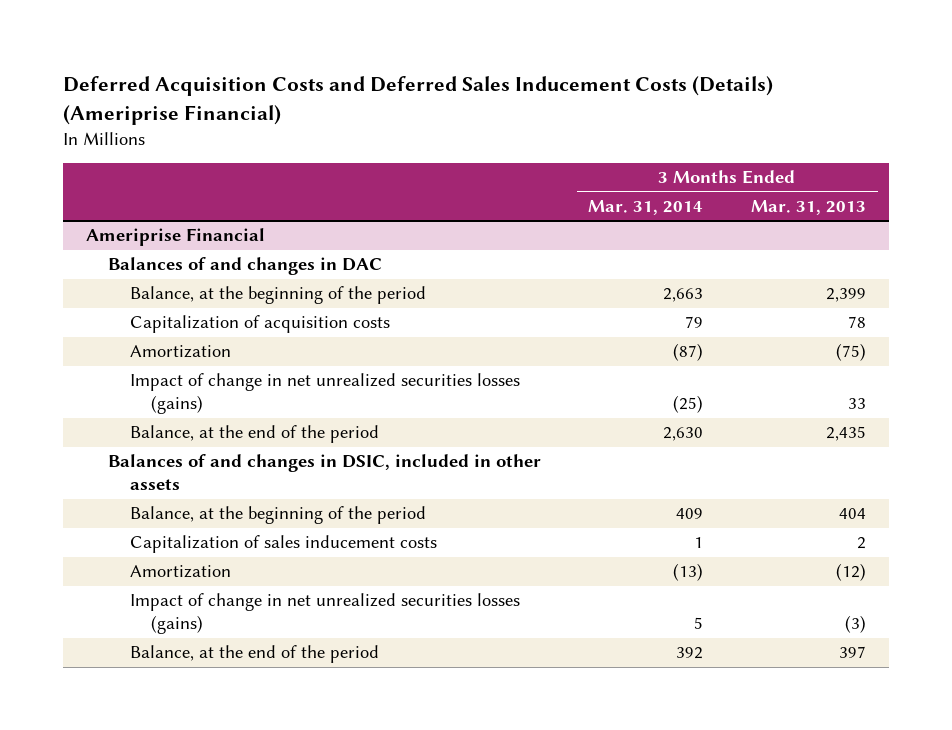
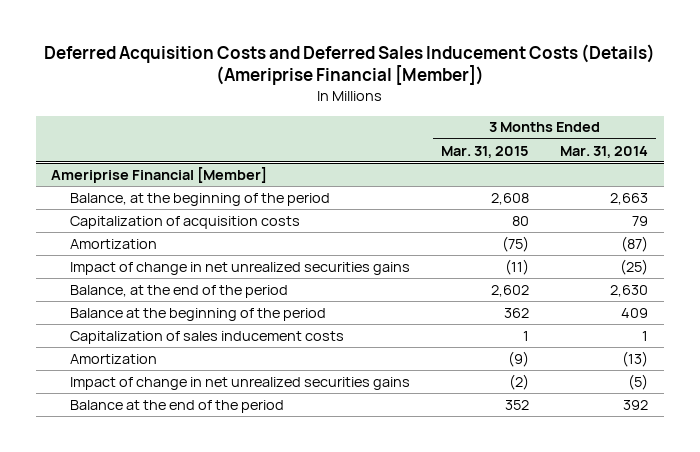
- Deferred Acquisition Costs and Deferred Sales Inducement Costs (Details) (Ameriprise Financial)
+ Deferred Acquisition Costs and Deferred Sales Inducement Costs (Details) (Ameriprise Financial [Member])
- | 3 Months Ended Mar. 31, 2014 | 3 Months Ended Mar. 31, 2013
+ | 3 Months Ended Mar. 31, 2015 | 3 Months Ended Mar. 31, 2014
- Ameriprise Financial
- Balances of and changes in DAC
+ Ameriprise Financial [Member]
- Impact of change in net unrealized securities losses (gains) | (25) | 33
+ Impact of change in net unrealized securities gains | (11) | (25)
- Balances of and changes in DSIC, included in other assets
- Balance, at the beginning of the period | 409 | 404
+ Balance at the beginning of the period | 362 | 409
- Impact of change in net unrealized securities losses (gains) | 5 | (3)
- Balance, at the end of the period | 392 | 397
+ Impact of change in net unrealized securities gains | (2) | (5)
+ Balance at the end of the period | 352 | 392

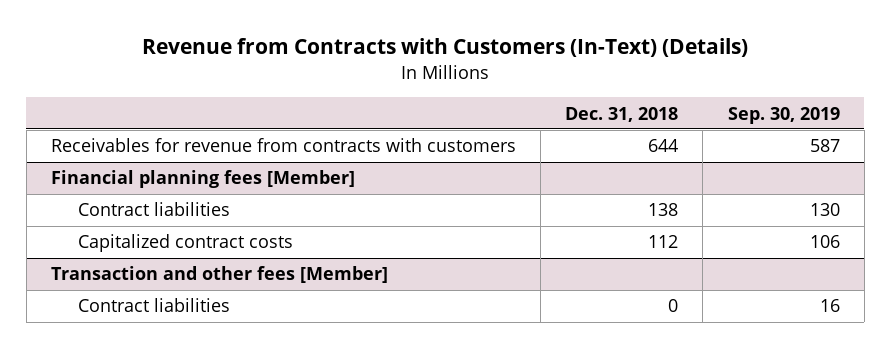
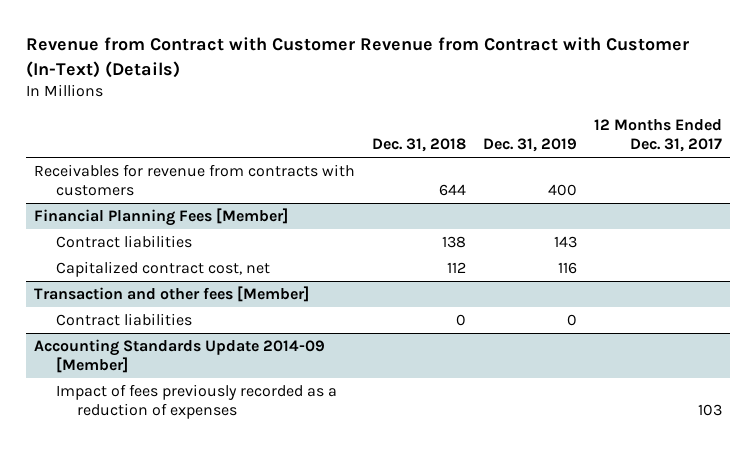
- Revenue from Contracts with Customers (In-Text) (Details)
+ Revenue from Contract with Customer Revenue from Contract with Customer (In-Text) (Details)
- | Dec. 31, 2018 | Sep. 30, 2019
+ | Dec. 31, 2018 | Dec. 31, 2019 | 12 Months Ended Dec. 31, 2017
- Financial planning fees [Member]
+ Financial Planning Fees [Member]
- Capitalized contract costs | 112 | 106
+ Capitalized contract cost, net | 112 | 116 |
+ Accounting Standards Update 2014-09 [Member]
+ Impact of fees previously recorded as a reduction of expenses | | | 103

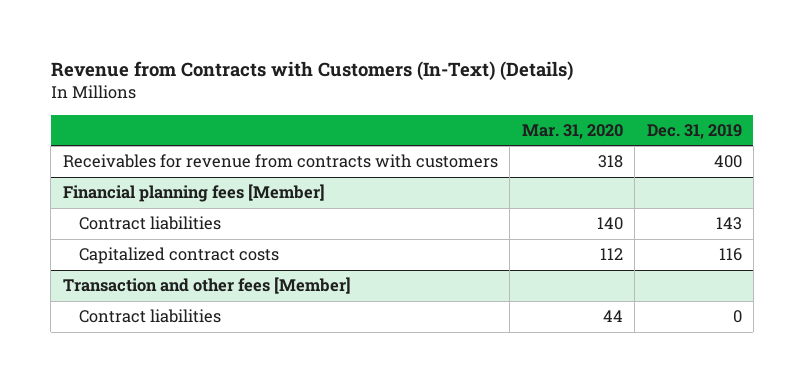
- Revenue from Contract with Customer Revenue from Contract with Customer (In-Text) (Details)
+ Revenue from Contracts with Customers (In-Text) (Details)
- | Dec. 31, 2018 | Dec. 31, 2019 | 12 Months Ended Dec. 31, 2017
+ | Mar. 31, 2020 | Dec. 31, 2019
- Financial Planning Fees [Member]
+ Financial planning fees [Member]
- Capitalized contract cost, net | 112 | 116 |
+ Capitalized contract costs | 112 | 116
- Accounting Standards Update 2014-09 [Member]
- Impact of fees previously recorded as a reduction of expenses | | | 103

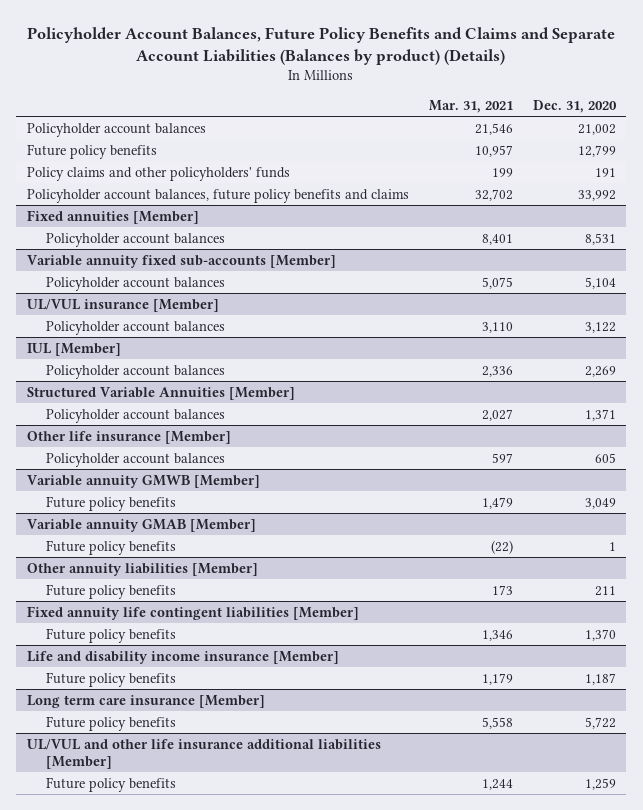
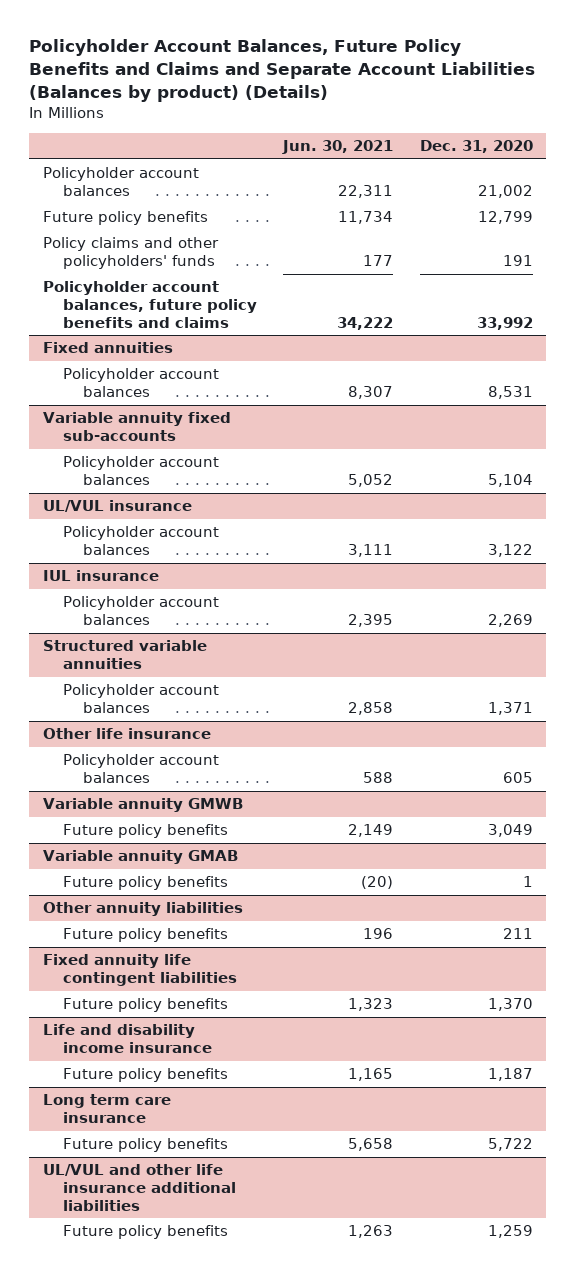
- | Mar. 31, 2021 | Dec. 31, 2020
+ | Jun. 30, 2021 | Dec. 31, 2020
- Fixed annuities [Member]
+ Fixed annuities
- Variable annuity fixed sub-accounts [Member]
+ Variable annuity fixed sub-accounts
- UL/VUL insurance [Member]
+ UL/VUL insurance
- IUL [Member]
+ IUL insurance
- Structured Variable Annuities [Member]
+ Structured variable annuities
- Other life insurance [Member]
+ Other life insurance
- Variable annuity GMWB [Member]
+ Variable annuity GMWB
- Variable annuity GMAB [Member]
+ Variable annuity GMAB
- Other annuity liabilities [Member]
+ Other annuity liabilities
- Fixed annuity life contingent liabilities [Member]
+ Fixed annuity life contingent liabilities
- Life and disability income insurance [Member]
+ Life and disability income insurance
- Long term care insurance [Member]
+ Long term care insurance
- UL/VUL and other life insurance additional liabilities [Member]
+ UL/VUL and other life insurance additional liabilities

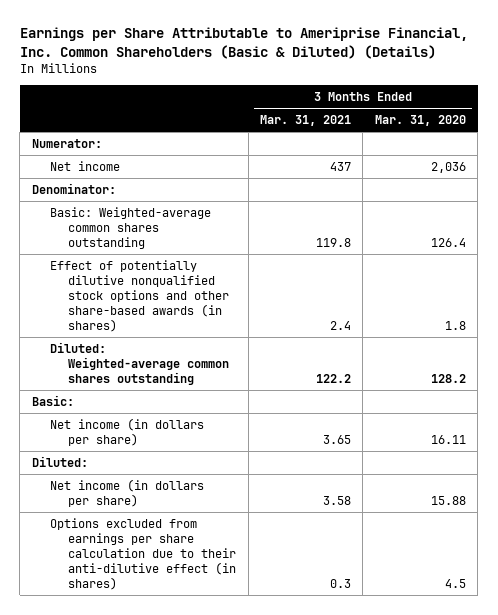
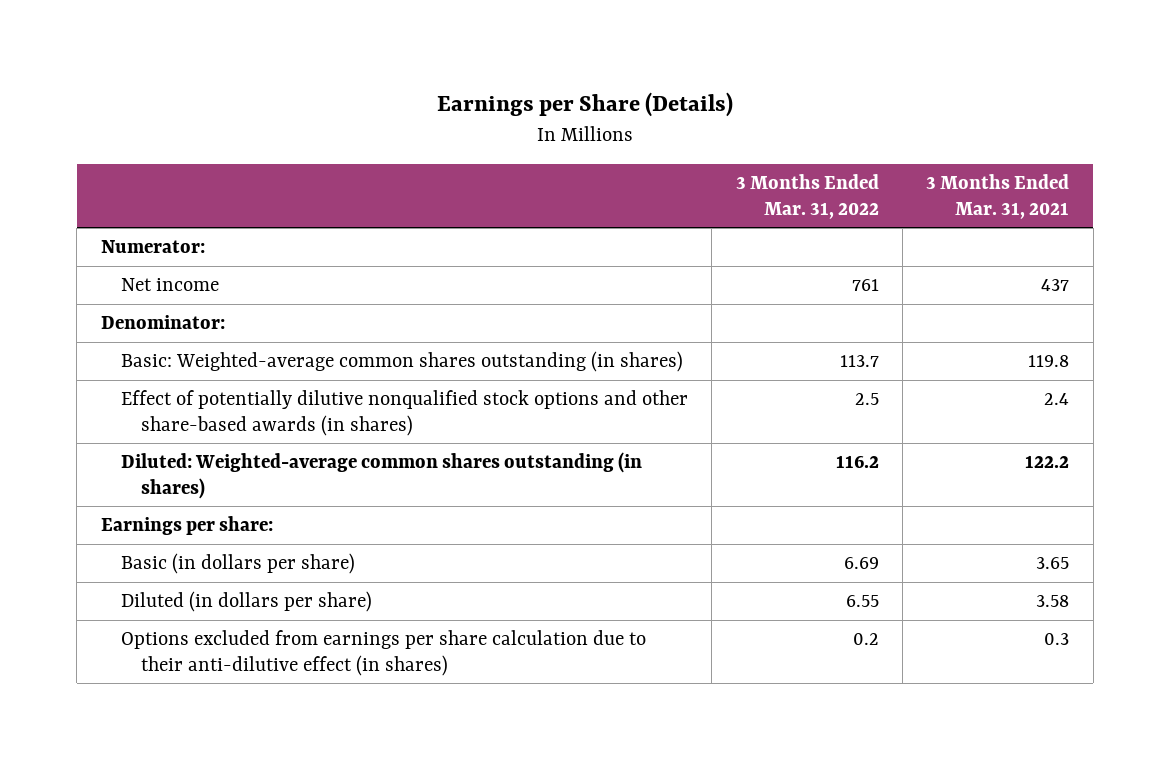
- Earnings per Share Attributable to Ameriprise Financial, Inc. Common Shareholders (Basic & Diluted) (Details)
+ Earnings per Share (Details)
- | 3 Months Ended Mar. 31, 2021 | 3 Months Ended Mar. 31, 2020
+ | 3 Months Ended Mar. 31, 2022 | 3 Months Ended Mar. 31, 2021
- Basic: Weighted-average common shares outstanding | 119.8 | 126.4
+ Basic: Weighted-average common shares outstanding (in shares) | 113.7 | 119.8
- Diluted: Weighted-average common shares outstanding | 122.2 | 128.2
- Basic:
- Net income (in dollars per share) | 3.65 | 16.11
- Diluted:
- Net income (in dollars per share) | 3.58 | 15.88
+ Diluted: Weighted-average common shares outstanding (in shares) | 116.2 | 122.2
+ Earnings per share:
+ Basic (in dollars per share) | 6.69 | 3.65
+ Diluted (in dollars per share) | 6.55 | 3.58

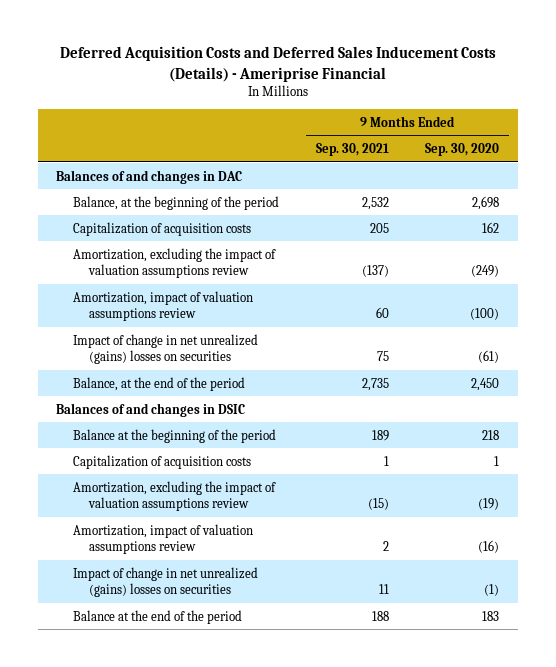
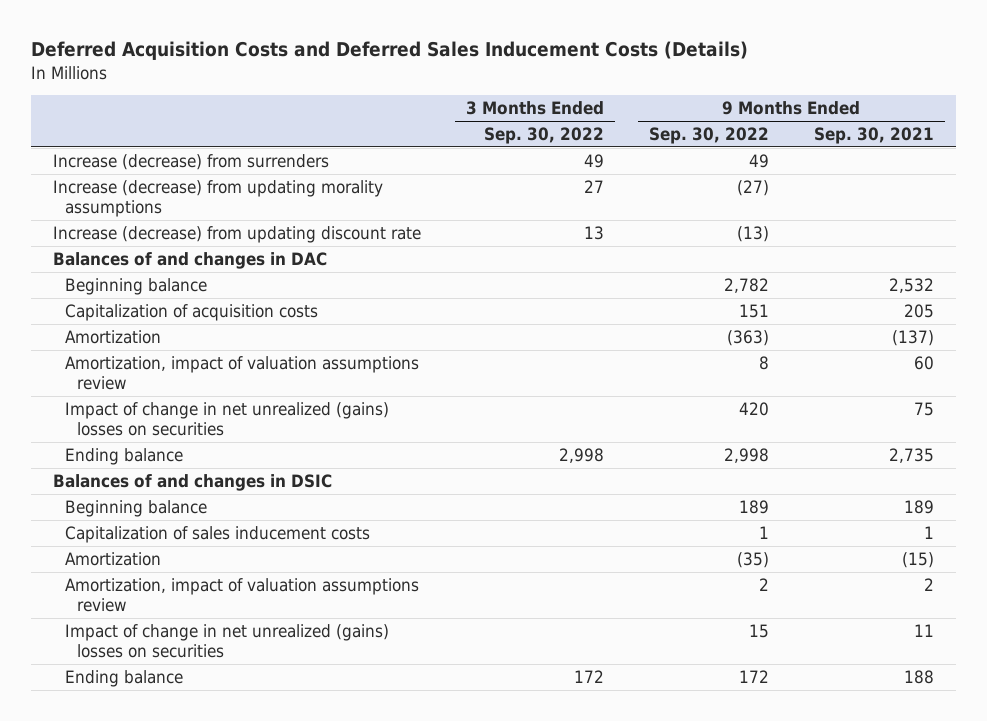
- Deferred Acquisition Costs and Deferred Sales Inducement Costs (Details) - Ameriprise Financial
+ Deferred Acquisition Costs and Deferred Sales Inducement Costs (Details)
- | 9 Months Ended Sep. 30, 2021 | 9 Months Ended Sep. 30, 2020
+ | 3 Months Ended Sep. 30, 2022 | 9 Months Ended Sep. 30, 2022 | 9 Months Ended Sep. 30, 2021
+ Increase (decrease) from surrenders | 49 | 49 |
+ Increase (decrease) from updating morality assumptions | 27 | (27) |
+ Increase (decrease) from updating discount rate | 13 | (13) |
- Balance, at the beginning of the period | 2,532 | 2,698
+ Beginning balance | | 2,782 | 2,532
- Amortization, excluding the impact of valuation assumptions review | (137) | (249)
+ Amortization | | (363) | (137)
- Balance, at the end of the period | 2,735 | 2,450
+ Ending balance | 2,998 | 2,998 | 2,735
- Balance at the beginning of the period | 189 | 218
- Capitalization of acquisition costs | 1 | 1
- Amortization, excluding the impact of valuation assumptions review | (15) | (19)
+ Beginning balance | | 189 | 189
+ Capitalization of sales inducement costs | | 1 | 1
+ Amortization | | (35) | (15)
- Balance at the end of the period | 188 | 183
+ Ending balance | 172 | 172 | 188

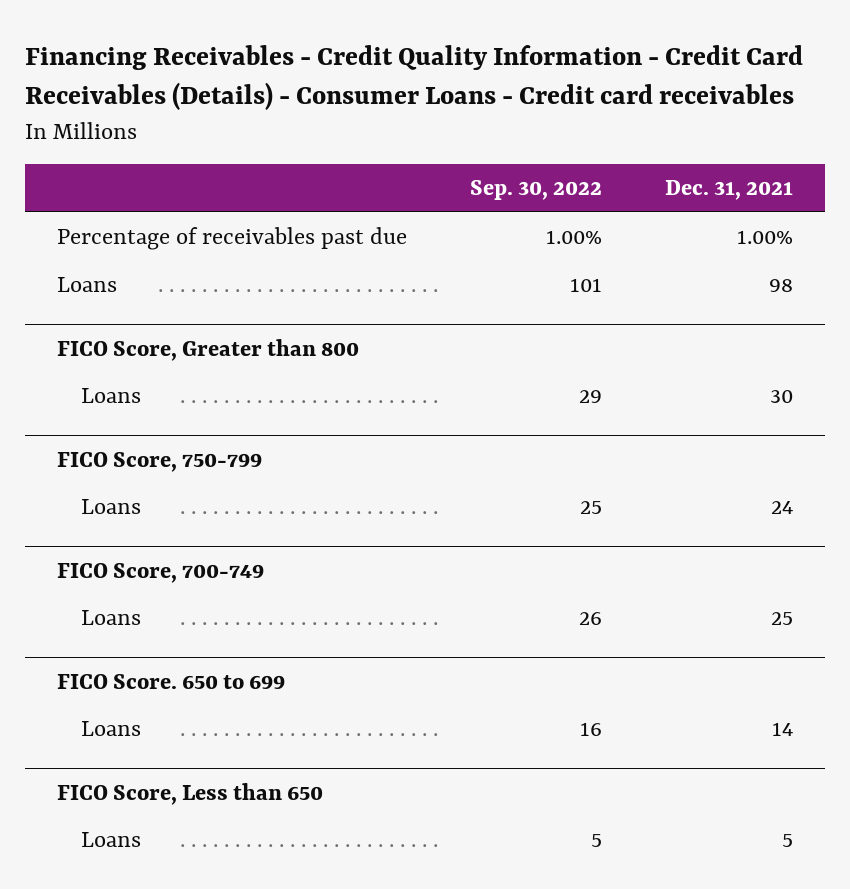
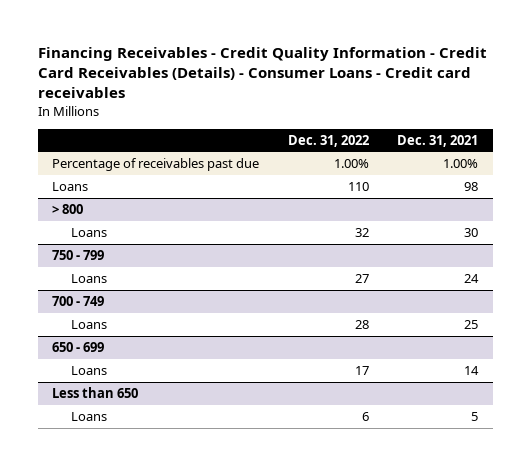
- | Sep. 30, 2022 | Dec. 31, 2021
+ | Dec. 31, 2022 | Dec. 31, 2021
- FICO Score, Greater than 800
+ > 800
- FICO Score, 750-799
+ 750 - 799
- FICO Score, 700-749
+ 700 - 749
- FICO Score. 650 to 699
+ 650 - 699
- FICO Score, Less than 650
+ Less than 650

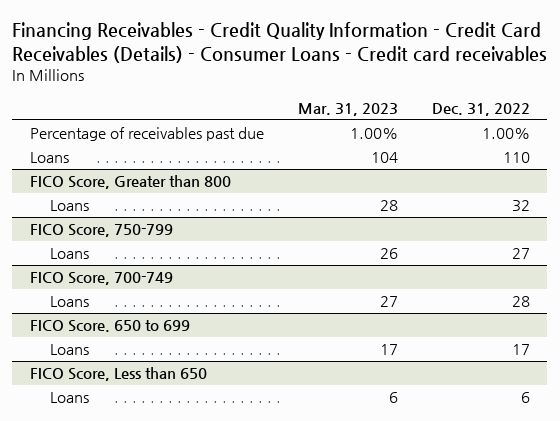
- | Dec. 31, 2022 | Dec. 31, 2021
+ | Mar. 31, 2023 | Dec. 31, 2022
- > 800
+ FICO Score, Greater than 800
- 750 - 799
+ FICO Score, 750-799
- 700 - 749
+ FICO Score, 700-749
- 650 - 699
+ FICO Score. 650 to 699
- Less than 650
+ FICO Score, Less than 650

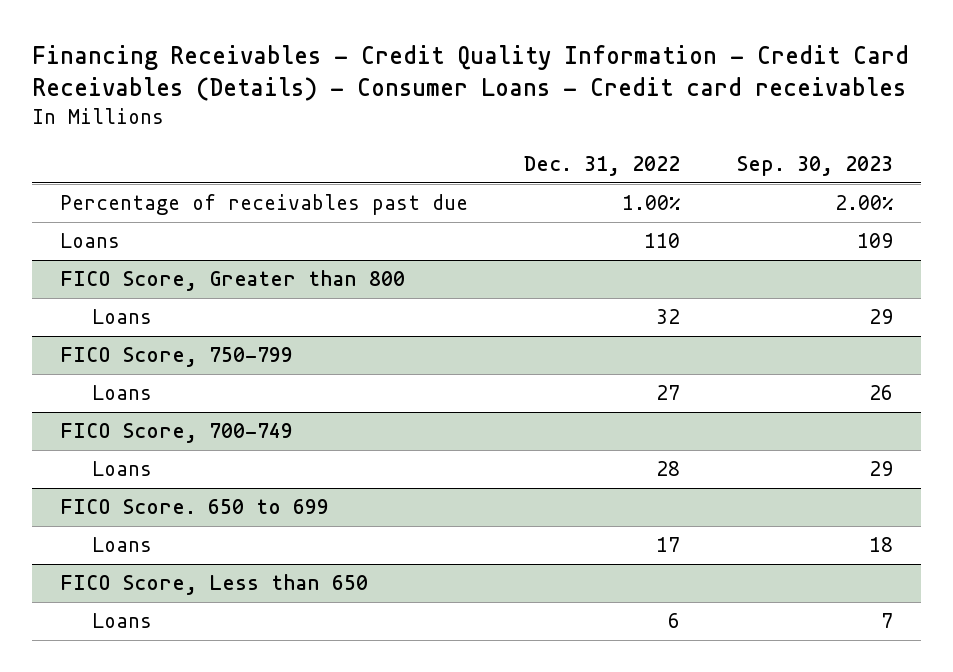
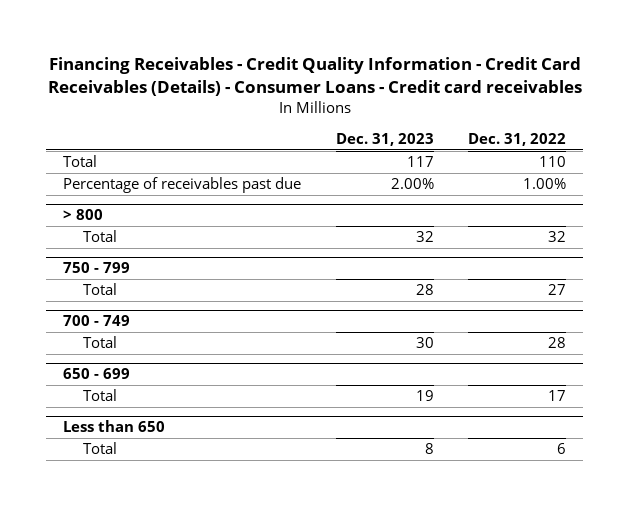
- | Dec. 31, 2022 | Sep. 30, 2023
+ | Dec. 31, 2023 | Dec. 31, 2022
+ Total | 117 | 110
- Loans | 110 | 109
- FICO Score, Greater than 800
- Loans | 32 | 29
- FICO Score, 750-799
- Loans | 27 | 26
- FICO Score, 700-749
- Loans | 28 | 29
- FICO Score. 650 to 699
- Loans | 17 | 18
- FICO Score, Less than 650
- Loans | 6 | 7
+ > 800
+ Total | 32 | 32
+ 750 - 799
+ Total | 28 | 27
+ 700 - 749
+ Total | 30 | 28
+ 650 - 699
+ Total | 19 | 17
+ Less than 650
+ Total | 8 | 6

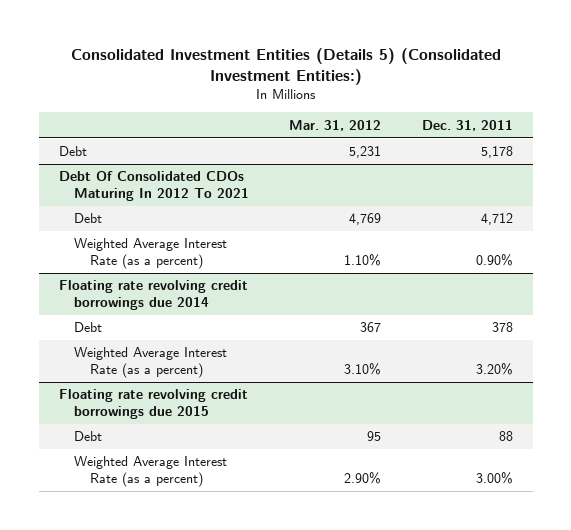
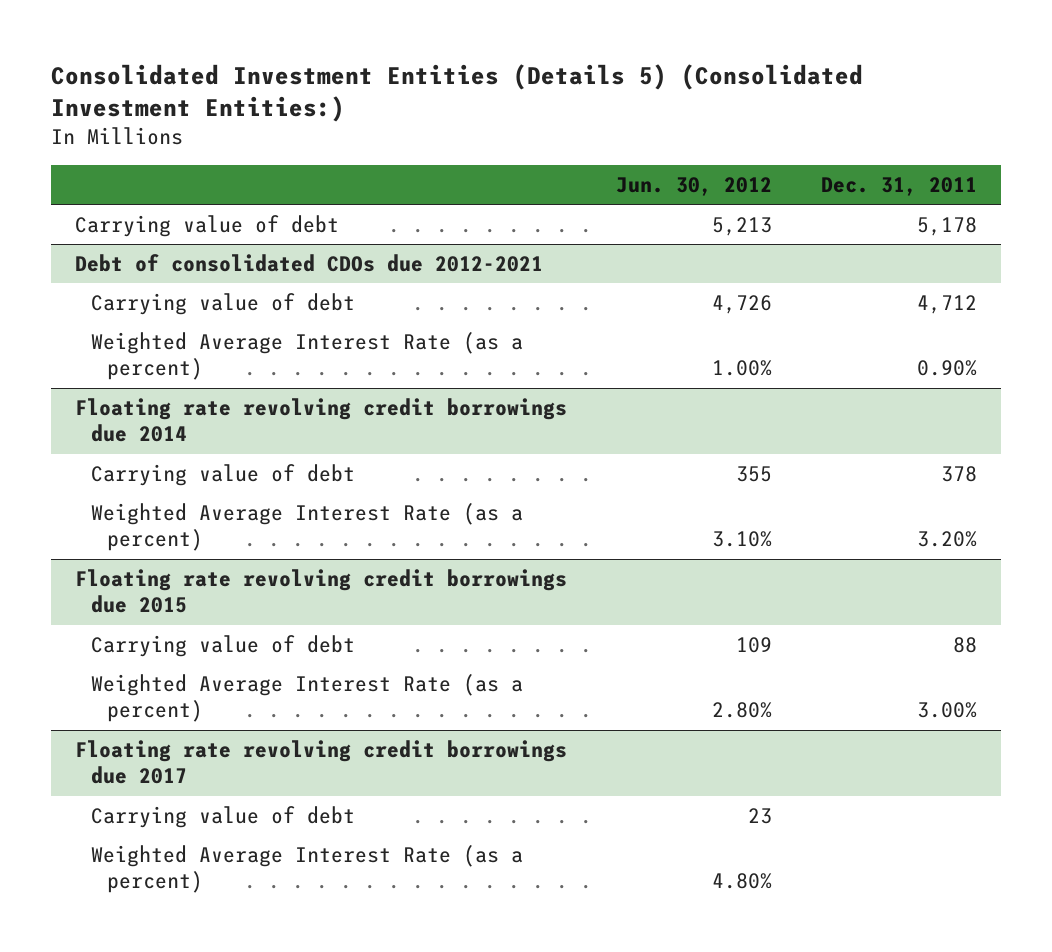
- | Mar. 31, 2012 | Dec. 31, 2011
+ | Jun. 30, 2012 | Dec. 31, 2011
- Debt | 5,231 | 5,178
- Debt Of Consolidated CDOs Maturing In 2012 To 2021
- Debt | 4,769 | 4,712
+ Carrying value of debt | 5,213 | 5,178
+ Debt of consolidated CDOs due 2012-2021
+ Carrying value of debt | 4,726 | 4,712
@ Floating rate revolving credit borrowings due 2014
- Debt | 367 | 378
+ Carrying value of debt | 355 | 378
@ Floating rate revolving credit borrowings due 2015
- Debt | 95 | 88
+ Carrying value of debt | 109 | 88
+ Floating rate revolving credit borrowings due 2017
+ Carrying value of debt | 23 |
+ Weighted Average Interest Rate (as a percent) | 4.80% |

